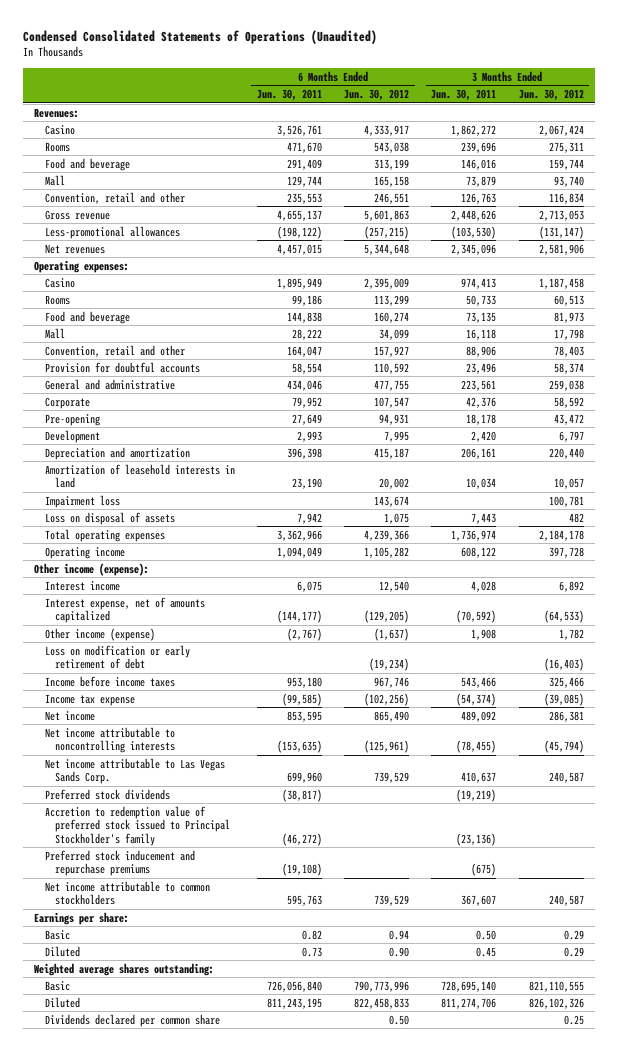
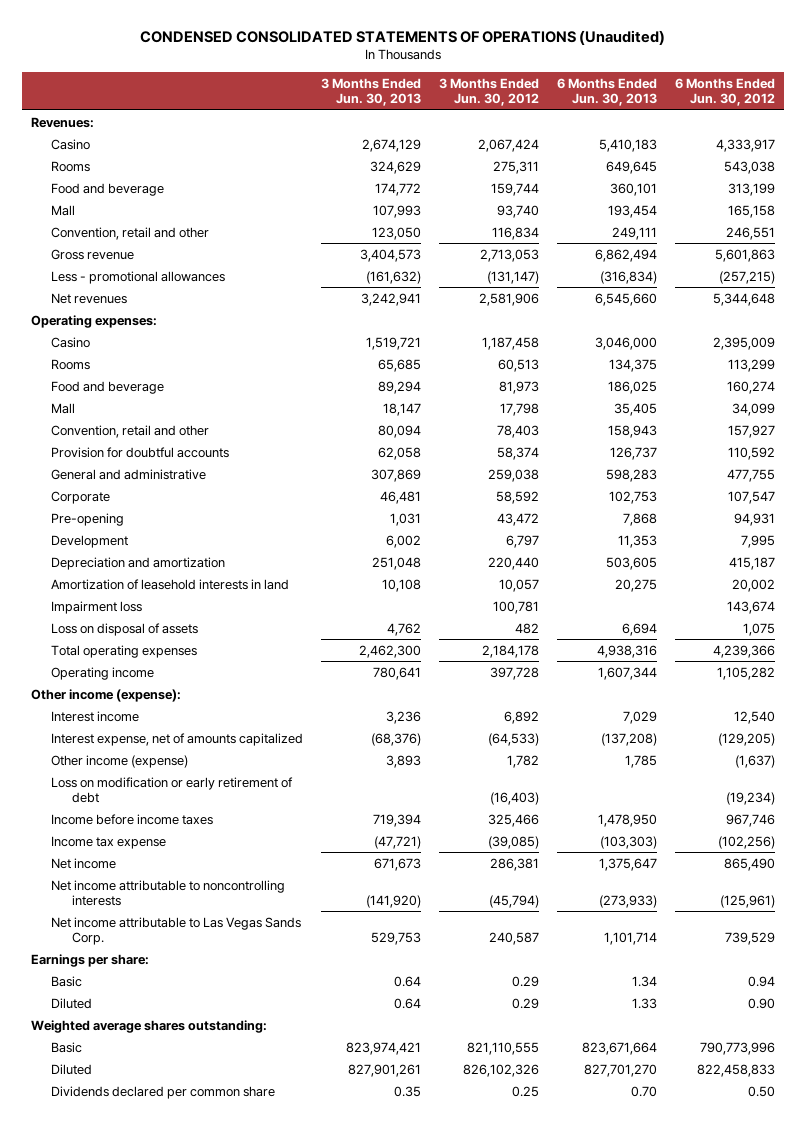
- Condensed Consolidated Statements of Operations (Unaudited)
+ CONDENSED CONSOLIDATED STATEMENTS OF OPERATIONS (Unaudited)
- | 6 Months Ended Jun. 30, 2011 | 6 Months Ended Jun. 30, 2012 | 3 Months Ended Jun. 30, 2011 | 3 Months Ended Jun. 30, 2012
+ | 3 Months Ended Jun. 30, 2013 | 3 Months Ended Jun. 30, 2012 | 6 Months Ended Jun. 30, 2013 | 6 Months Ended Jun. 30, 2012
- Less-promotional allowances | (198,122) | (257,215) | (103,530) | (131,147)
+ Less - promotional allowances | (161,632) | (131,147) | (316,834) | (257,215)
- Preferred stock dividends | (38,817) | | (19,219) |
- Accretion to redemption value of preferred stock issued to Principal Stockholder's family | (46,272) | | (23,136) |
- Preferred stock inducement and repurchase premiums | (19,108) | | (675) |
- Net income attributable to common stockholders | 595,763 | 739,529 | 367,607 | 240,587

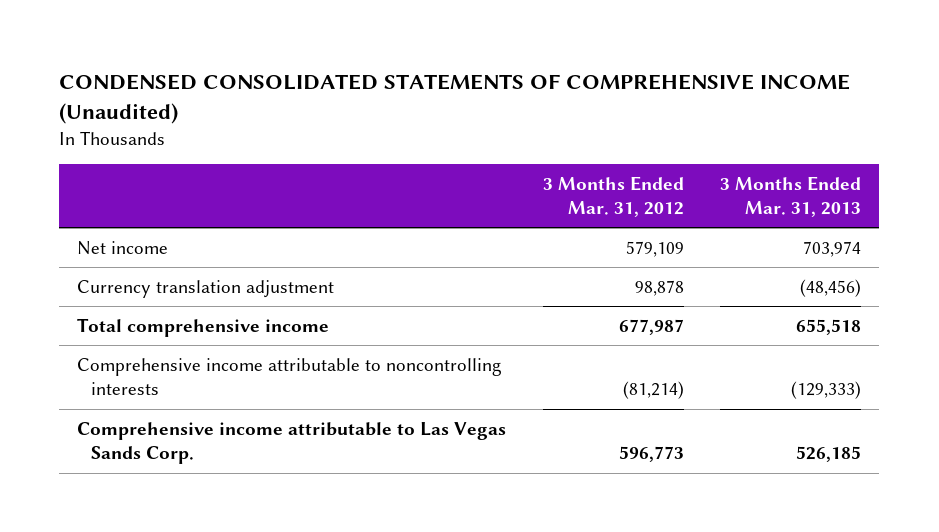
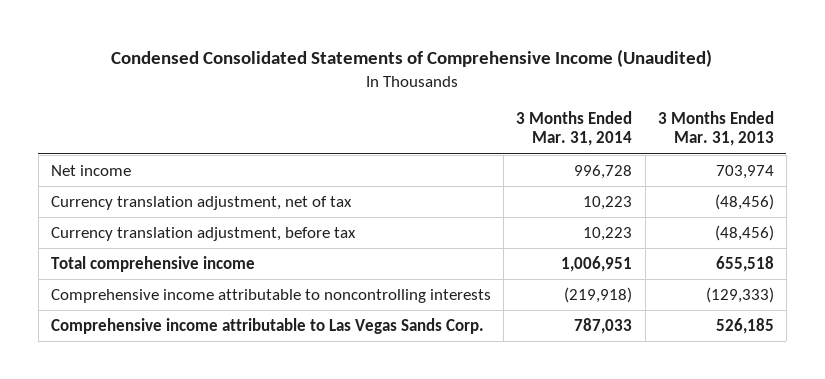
- CONDENSED CONSOLIDATED STATEMENTS OF COMPREHENSIVE INCOME (Unaudited)
+ Condensed Consolidated Statements of Comprehensive Income (Unaudited)
- | 3 Months Ended Mar. 31, 2012 | 3 Months Ended Mar. 31, 2013
+ | 3 Months Ended Mar. 31, 2014 | 3 Months Ended Mar. 31, 2013
- Currency translation adjustment | 98,878 | (48,456)
+ Currency translation adjustment, net of tax | 10,223 | (48,456)
+ Currency translation adjustment, before tax | 10,223 | (48,456)

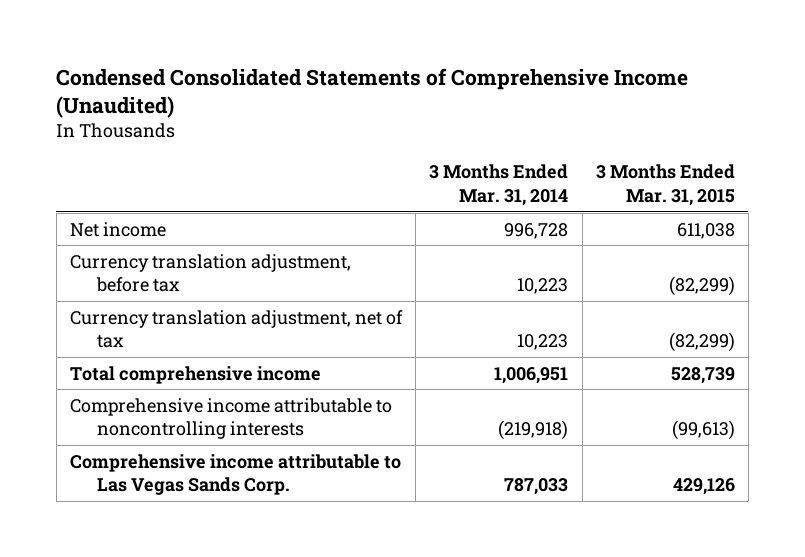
- | 3 Months Ended Mar. 31, 2014 | 3 Months Ended Mar. 31, 2013
+ | 3 Months Ended Mar. 31, 2014 | 3 Months Ended Mar. 31, 2015
moved down: Currency translation adjustment, net of tax | 10,223 | (82,299)

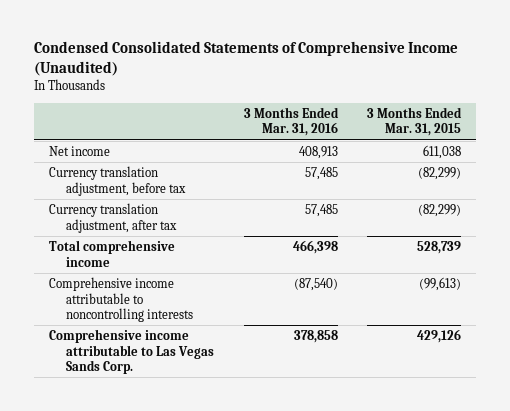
- | 3 Months Ended Mar. 31, 2014 | 3 Months Ended Mar. 31, 2015
+ | 3 Months Ended Mar. 31, 2016 | 3 Months Ended Mar. 31, 2015
- Currency translation adjustment, net of tax | 10,223 | (82,299)
+ Currency translation adjustment, after tax | 57,485 | (82,299)

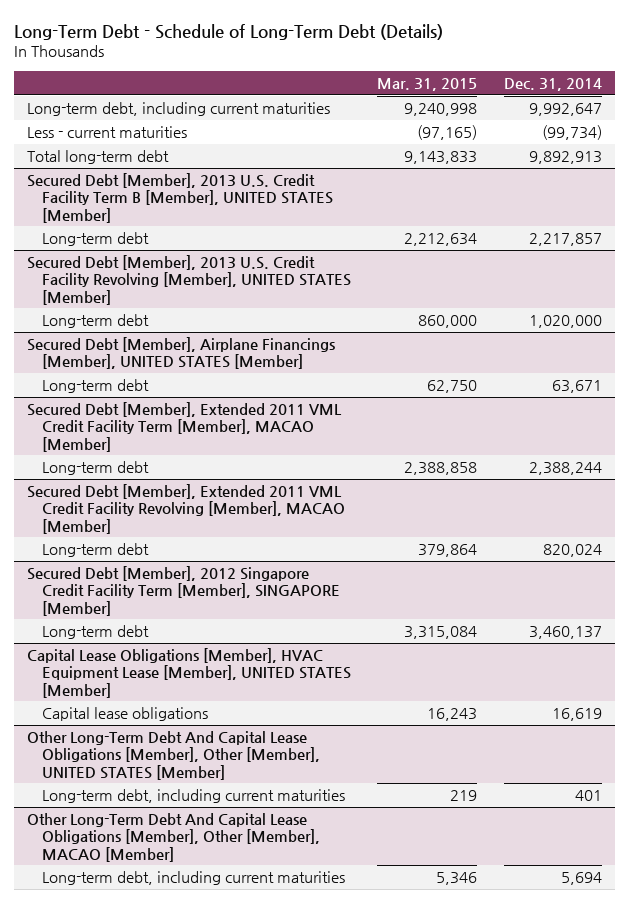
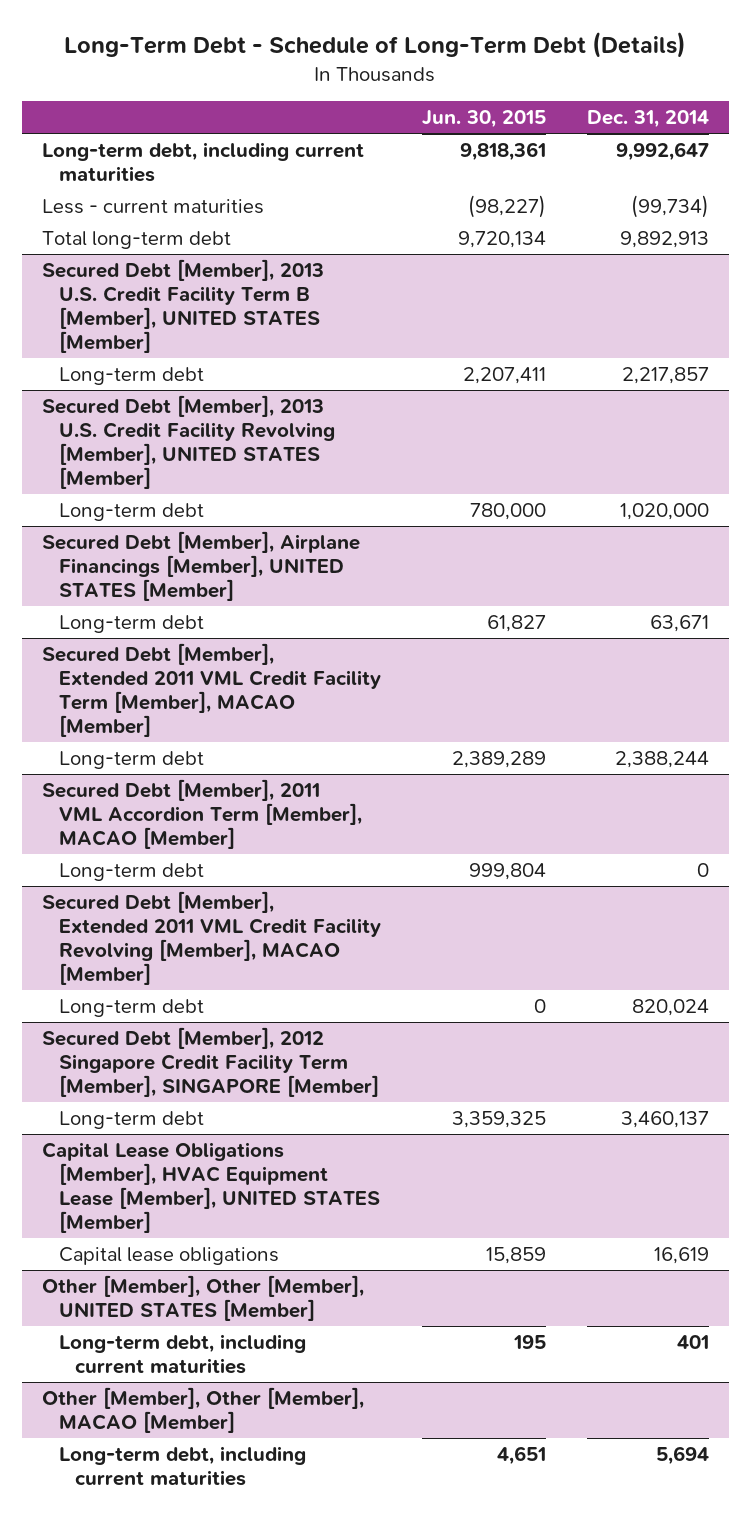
- | Mar. 31, 2015 | Dec. 31, 2014
+ | Jun. 30, 2015 | Dec. 31, 2014
+ Secured Debt [Member], 2011 VML Accordion Term [Member], MACAO [Member]
+ Long-term debt | 999,804 | 0
- Other Long-Term Debt And Capital Lease Obligations [Member], Other [Member], UNITED STATES [Member]
+ Other [Member], Other [Member], UNITED STATES [Member]
- Other Long-Term Debt And Capital Lease Obligations [Member], Other [Member], MACAO [Member]
+ Other [Member], Other [Member], MACAO [Member]

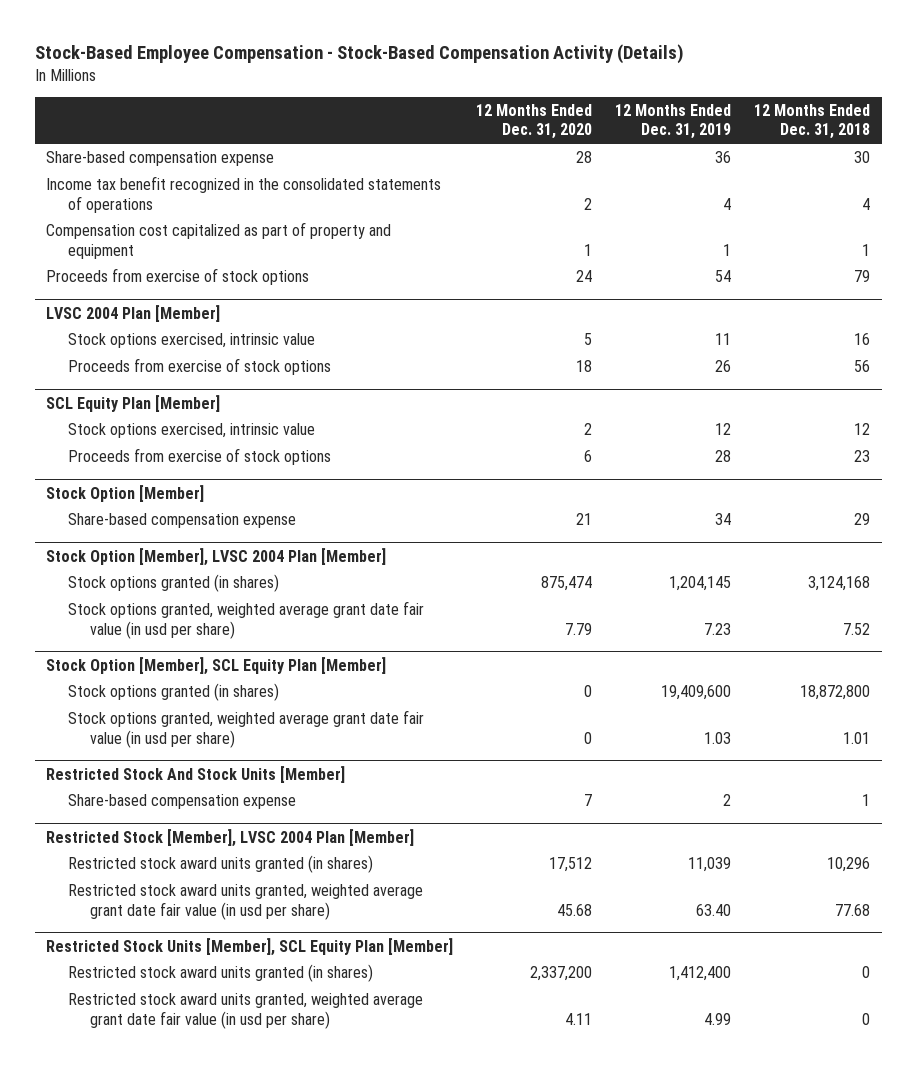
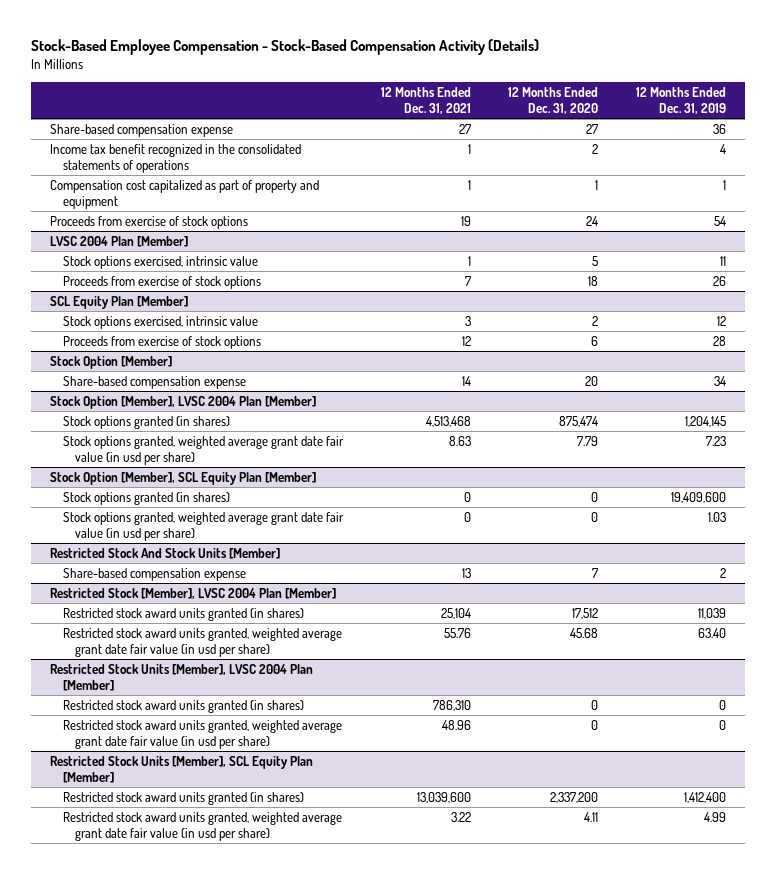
- | 12 Months Ended Dec. 31, 2020 | 12 Months Ended Dec. 31, 2019 | 12 Months Ended Dec. 31, 2018
+ | 12 Months Ended Dec. 31, 2021 | 12 Months Ended Dec. 31, 2020 | 12 Months Ended Dec. 31, 2019
- Share-based compensation expense | 28 | 36 | 30
+ Share-based compensation expense | 27 | 27 | 36
@ Stock Option [Member]
- Share-based compensation expense | 21 | 34 | 29
+ Share-based compensation expense | 14 | 20 | 34
+ Restricted Stock Units [Member], LVSC 2004 Plan [Member]
+ Restricted stock award units granted (in shares) | 786,310 | 0 | 0
+ Restricted stock award units granted, weighted average grant date fair value (in usd per share) | 48.96 | 0 | 0

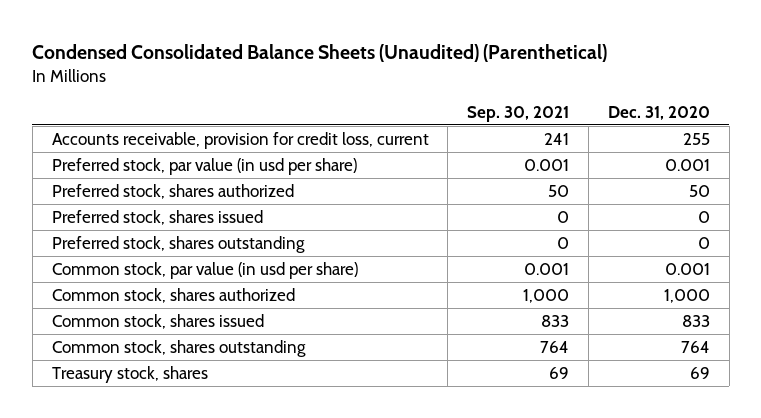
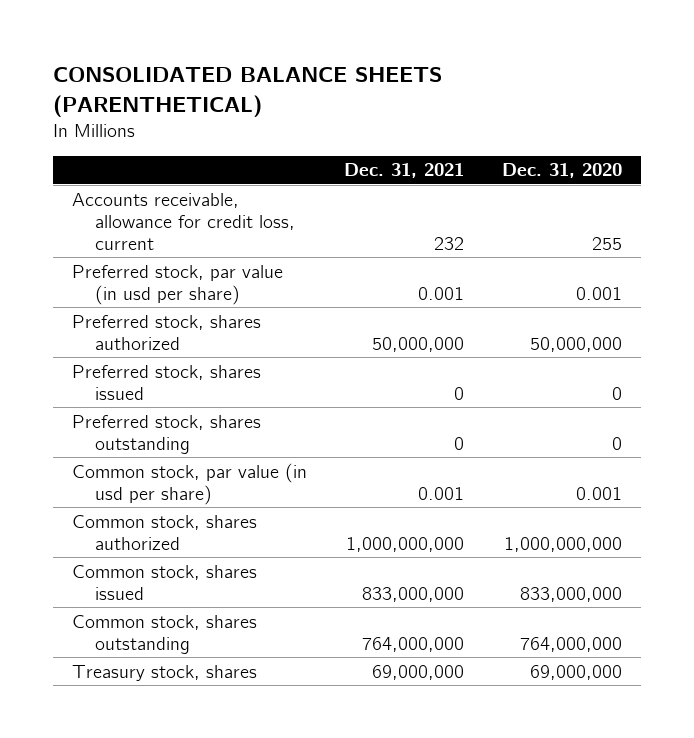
- Condensed Consolidated Balance Sheets (Unaudited) (Parenthetical)
+ CONSOLIDATED BALANCE SHEETS (PARENTHETICAL)
- | Sep. 30, 2021 | Dec. 31, 2020
+ | Dec. 31, 2021 | Dec. 31, 2020
- Accounts receivable, provision for credit loss, current | 241 | 255
+ Accounts receivable, allowance for credit loss, current | 232 | 255
- Preferred stock, shares authorized | 50 | 50
+ Preferred stock, shares authorized | 50,000,000 | 50,000,000
- Common stock, shares authorized | 1,000 | 1,000
- Common stock, shares issued | 833 | 833
- Common stock, shares outstanding | 764 | 764
- Treasury stock, shares | 69 | 69
+ Common stock, shares authorized | 1,000,000,000 | 1,000,000,000
+ Common stock, shares issued | 833,000,000 | 833,000,000
+ Common stock, shares outstanding | 764,000,000 | 764,000,000
+ Treasury stock, shares | 69,000,000 | 69,000,000

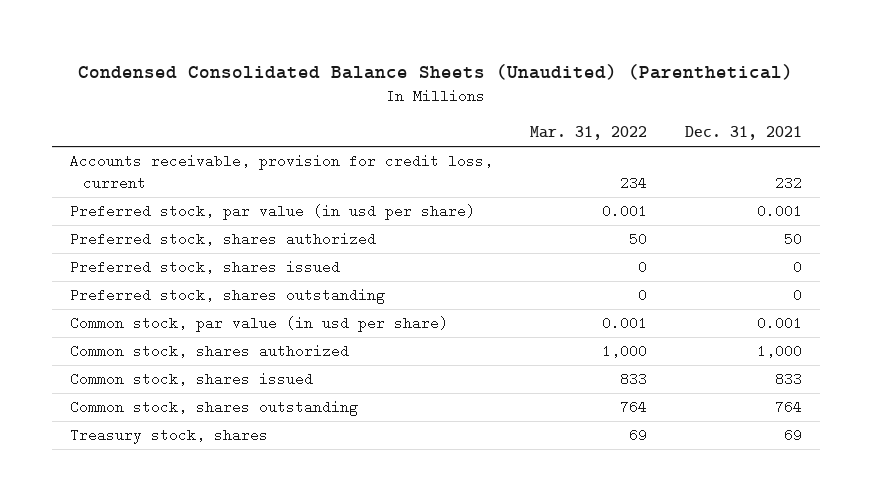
- CONSOLIDATED BALANCE SHEETS (PARENTHETICAL)
+ Condensed Consolidated Balance Sheets (Unaudited) (Parenthetical)
- | Dec. 31, 2021 | Dec. 31, 2020
+ | Mar. 31, 2022 | Dec. 31, 2021
- Accounts receivable, allowance for credit loss, current | 232 | 255
+ Accounts receivable, provision for credit loss, current | 234 | 232
- Preferred stock, shares authorized | 50,000,000 | 50,000,000
+ Preferred stock, shares authorized | 50 | 50
- Common stock, shares authorized | 1,000,000,000 | 1,000,000,000
- Common stock, shares issued | 833,000,000 | 833,000,000
- Common stock, shares outstanding | 764,000,000 | 764,000,000
- Treasury stock, shares | 69,000,000 | 69,000,000
+ Common stock, shares authorized | 1,000 | 1,000
+ Common stock, shares issued | 833 | 833
+ Common stock, shares outstanding | 764 | 764
+ Treasury stock, shares | 69 | 69

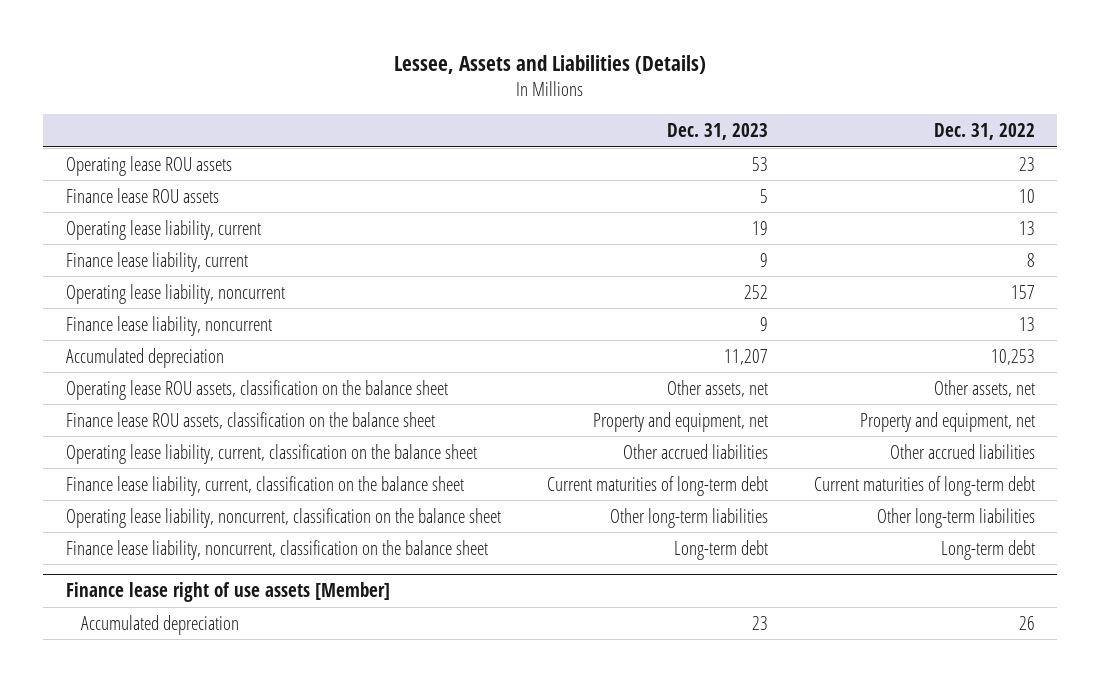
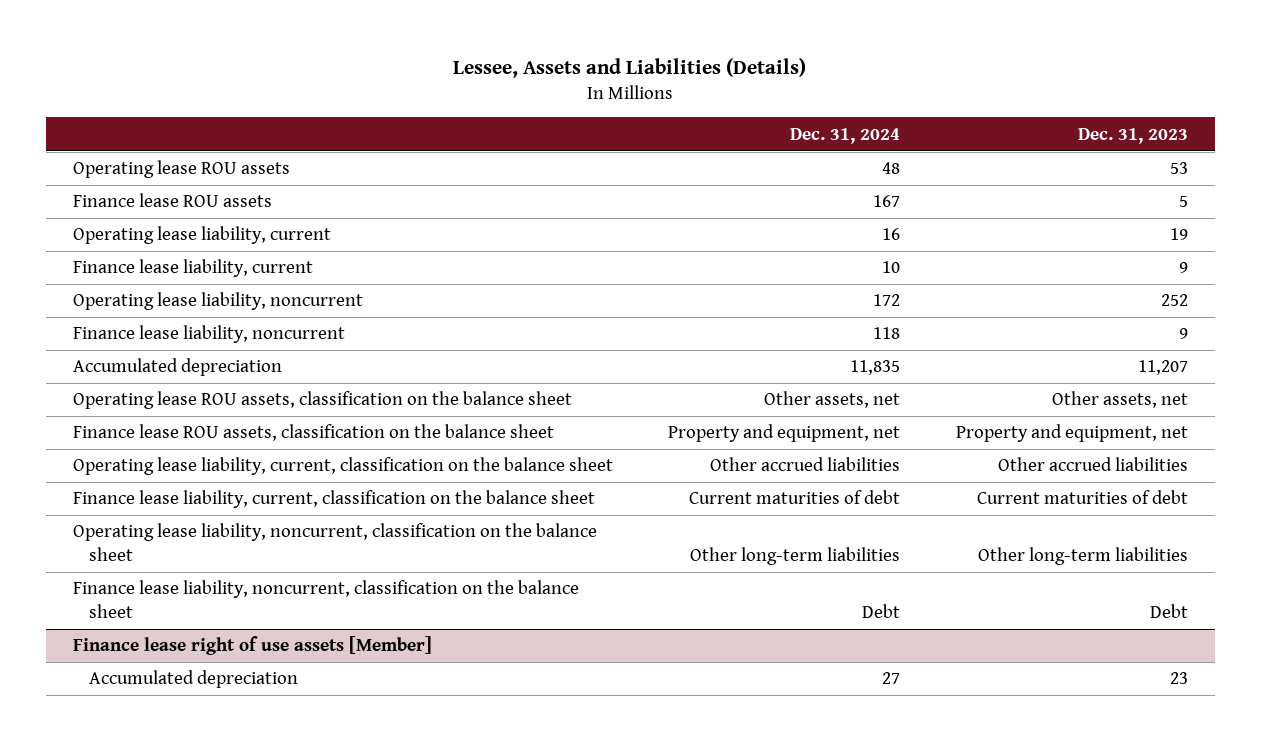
- | Dec. 31, 2023 | Dec. 31, 2022
+ | Dec. 31, 2024 | Dec. 31, 2023
- Finance lease liability, current, classification on the balance sheet | Current maturities of long-term debt | Current maturities of long-term debt
+ Finance lease liability, current, classification on the balance sheet | Current maturities of debt | Current maturities of debt
- Finance lease liability, noncurrent, classification on the balance sheet | Long-term debt | Long-term debt
+ Finance lease liability, noncurrent, classification on the balance sheet | Debt | Debt

